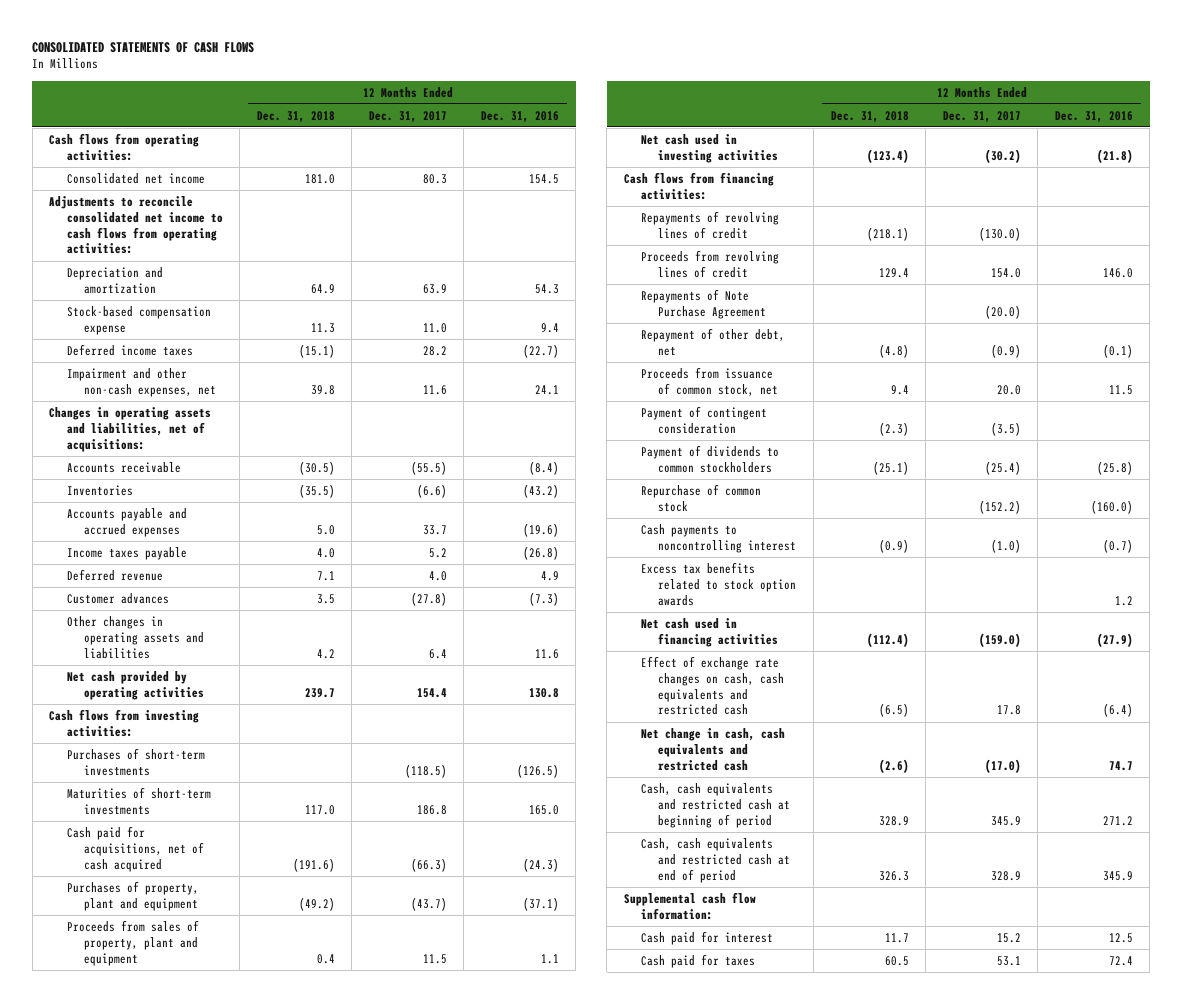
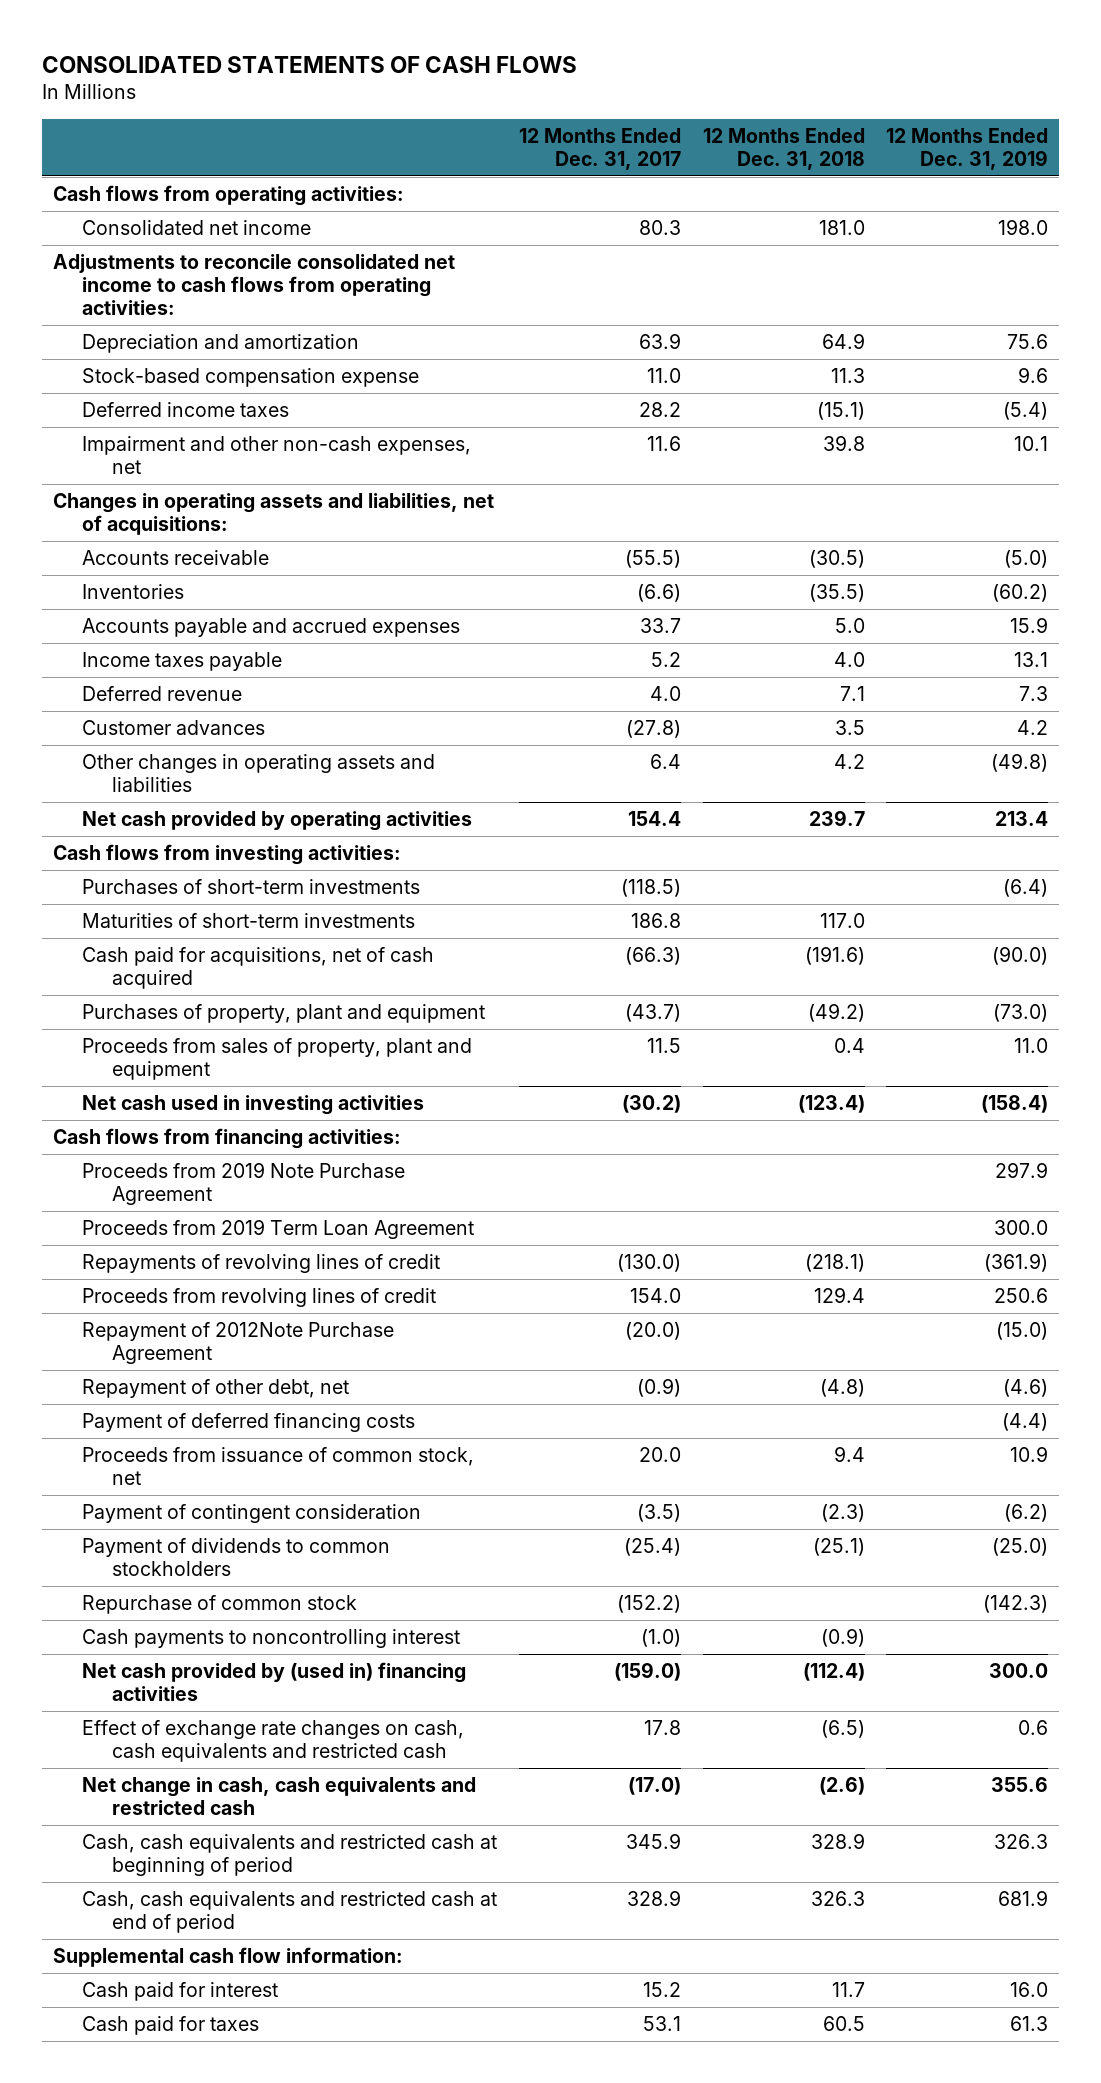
- | 12 Months Ended Dec. 31, 2018 | 12 Months Ended Dec. 31, 2017 | 12 Months Ended Dec. 31, 2016
+ | 12 Months Ended Dec. 31, 2017 | 12 Months Ended Dec. 31, 2018 | 12 Months Ended Dec. 31, 2019
+ Proceeds from 2019 Note Purchase Agreement | | | 297.9
+ Proceeds from 2019 Term Loan Agreement | | | 300.0
- Repayments of Note Purchase Agreement | | (20.0) |
+ Repayment of 2012Note Purchase Agreement | (20.0) | | (15.0)
+ Payment of deferred financing costs | | | (4.4)
- Excess tax benefits related to stock option awards | | | 1.2
- Net cash used in financing activities | (112.4) | (159.0) | (27.9)
+ Net cash provided by (used in) financing activities | (159.0) | (112.4) | 300.0

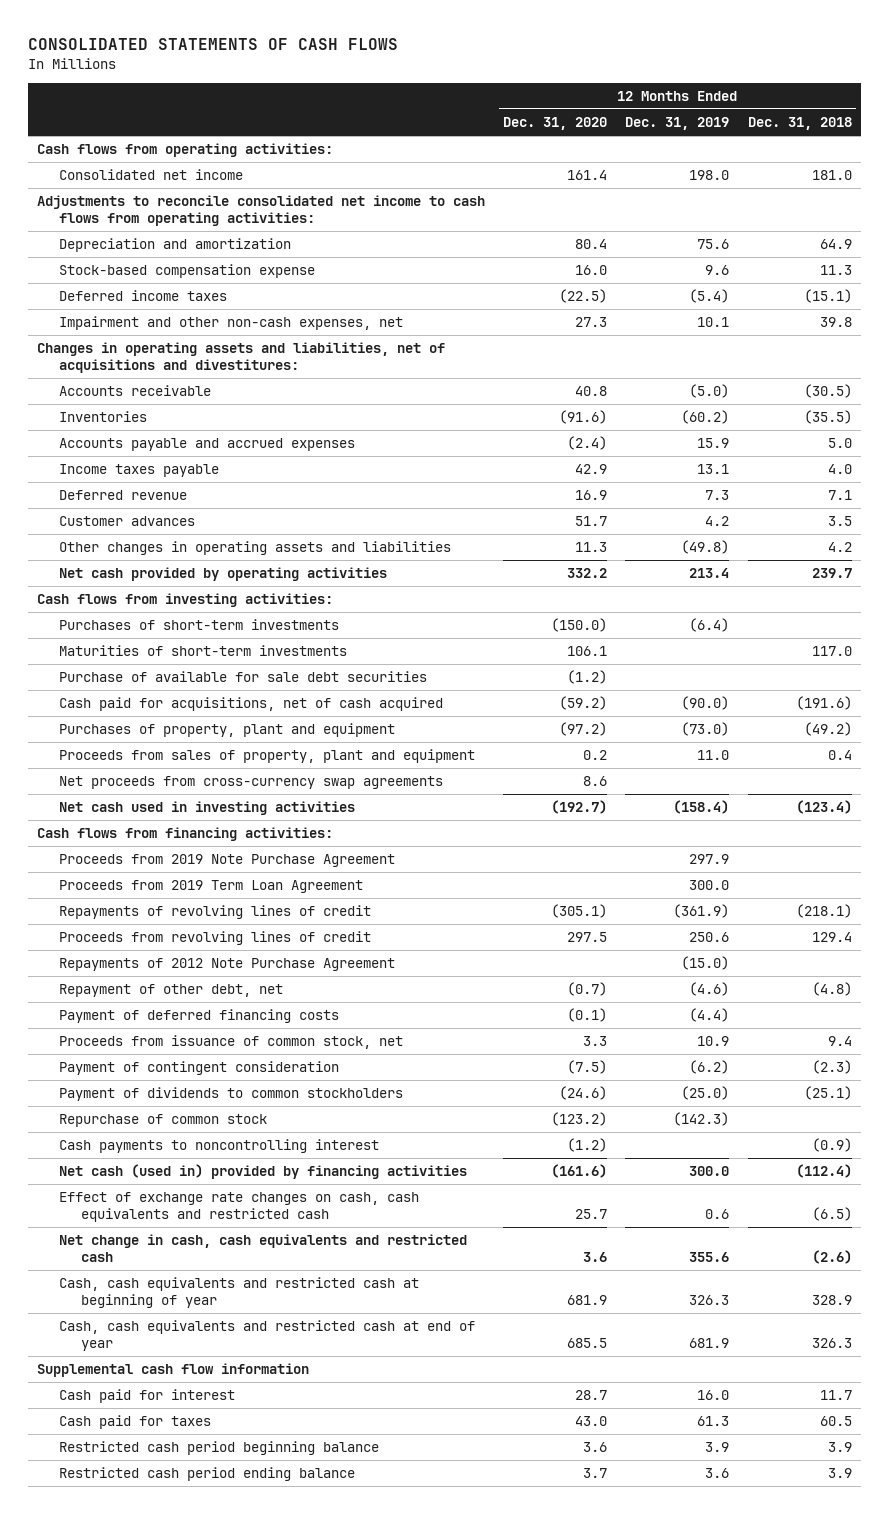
- | 12 Months Ended Dec. 31, 2017 | 12 Months Ended Dec. 31, 2018 | 12 Months Ended Dec. 31, 2019
+ | 12 Months Ended Dec. 31, 2020 | 12 Months Ended Dec. 31, 2019 | 12 Months Ended Dec. 31, 2018
- Changes in operating assets and liabilities, net of acquisitions:
+ Changes in operating assets and liabilities, net of acquisitions and divestitures:
+ Purchase of available for sale debt securities | (1.2) | |
+ Net proceeds from cross-currency swap agreements | 8.6 | |
- Repayment of 2012Note Purchase Agreement | (20.0) | | (15.0)
+ Repayments of 2012 Note Purchase Agreement | | (15.0) |
- Net cash provided by (used in) financing activities | (159.0) | (112.4) | 300.0
+ Net cash (used in) provided by financing activities | (161.6) | 300.0 | (112.4)
- Cash, cash equivalents and restricted cash at beginning of period | 345.9 | 328.9 | 326.3
- Cash, cash equivalents and restricted cash at end of period | 328.9 | 326.3 | 681.9
- Supplemental cash flow information:
+ Cash, cash equivalents and restricted cash at beginning of year | 681.9 | 326.3 | 328.9
+ Cash, cash equivalents and restricted cash at end of year | 685.5 | 681.9 | 326.3
+ Supplemental cash flow information
+ Restricted cash period beginning balance | 3.6 | 3.9 | 3.9
+ Restricted cash period ending balance | 3.7 | 3.6 | 3.9

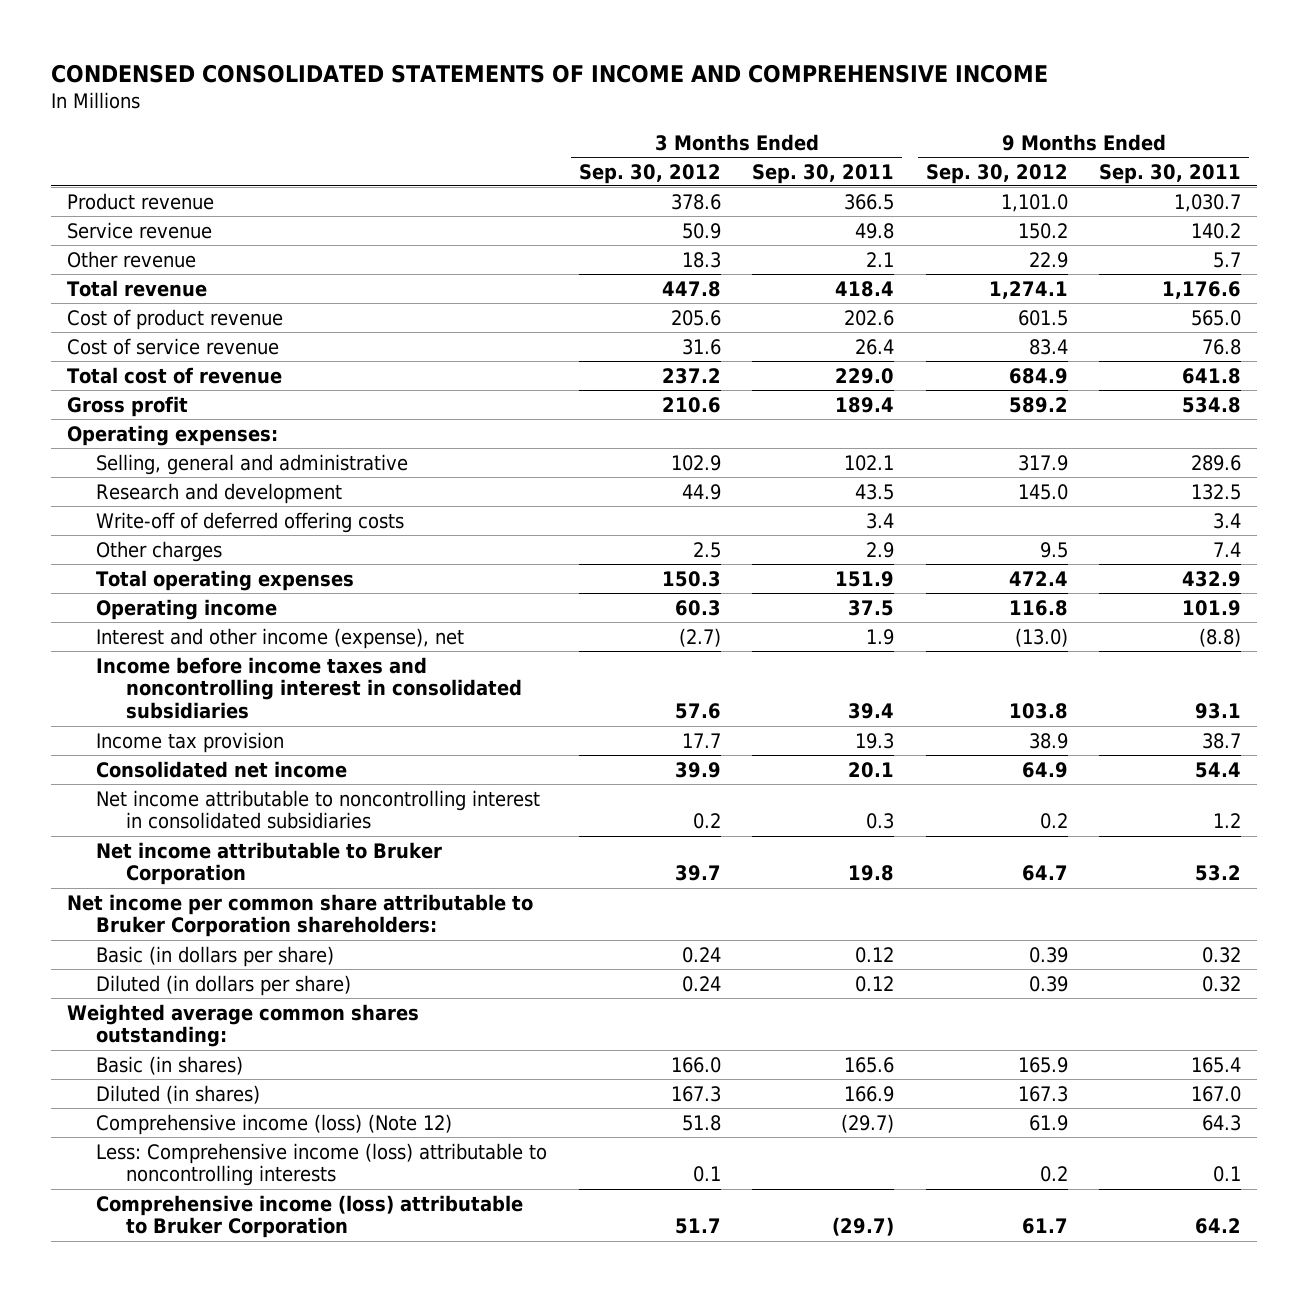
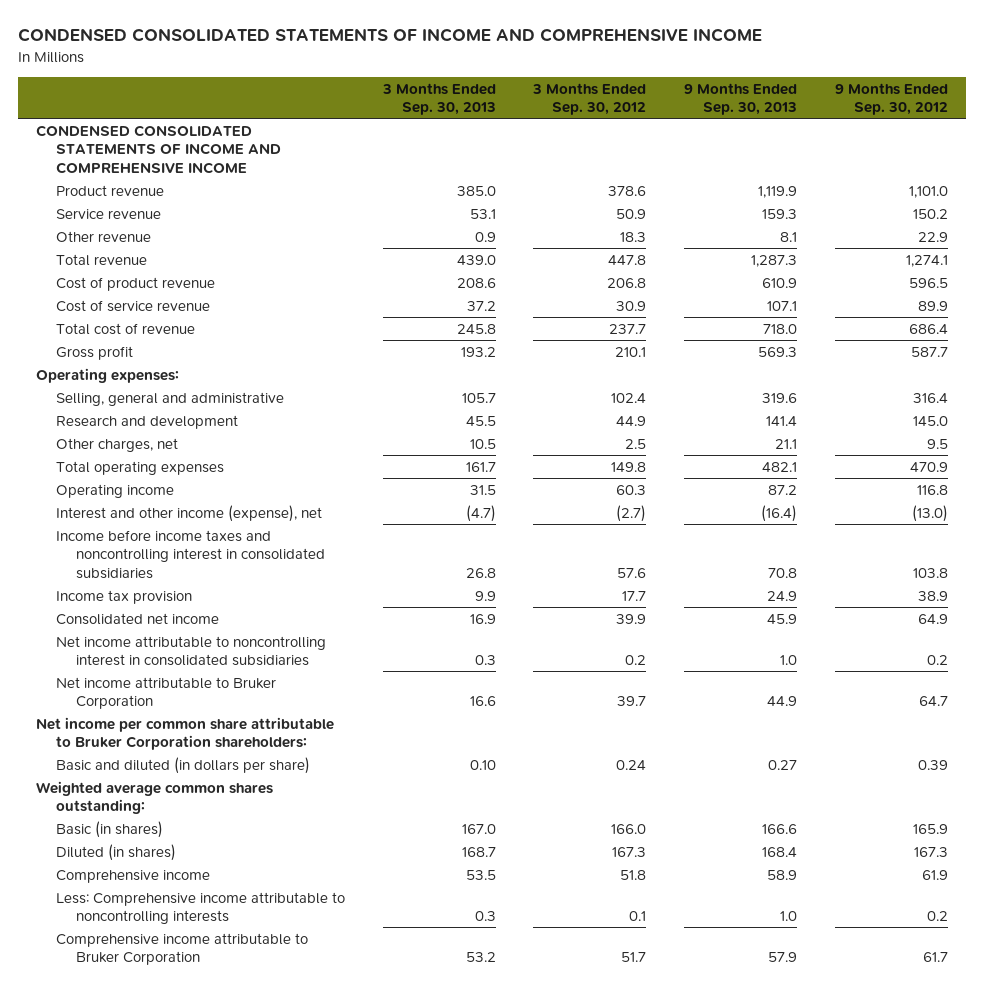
- | 3 Months Ended Sep. 30, 2012 | 3 Months Ended Sep. 30, 2011 | 9 Months Ended Sep. 30, 2012 | 9 Months Ended Sep. 30, 2011
+ | 3 Months Ended Sep. 30, 2013 | 3 Months Ended Sep. 30, 2012 | 9 Months Ended Sep. 30, 2013 | 9 Months Ended Sep. 30, 2012
+ CONDENSED CONSOLIDATED STATEMENTS OF INCOME AND COMPREHENSIVE INCOME
- Cost of product revenue | 205.6 | 202.6 | 601.5 | 565.0
- Cost of service revenue | 31.6 | 26.4 | 83.4 | 76.8
- Total cost of revenue | 237.2 | 229.0 | 684.9 | 641.8
- Gross profit | 210.6 | 189.4 | 589.2 | 534.8
+ Cost of product revenue | 208.6 | 206.8 | 610.9 | 596.5
+ Cost of service revenue | 37.2 | 30.9 | 107.1 | 89.9
+ Total cost of revenue | 245.8 | 237.7 | 718.0 | 686.4
+ Gross profit | 193.2 | 210.1 | 569.3 | 587.7
- Selling, general and administrative | 102.9 | 102.1 | 317.9 | 289.6
+ Selling, general and administrative | 105.7 | 102.4 | 319.6 | 316.4
- Write-off of deferred offering costs | | 3.4 | | 3.4
- Other charges | 2.5 | 2.9 | 9.5 | 7.4
- Total operating expenses | 150.3 | 151.9 | 472.4 | 432.9
+ Other charges, net | 10.5 | 2.5 | 21.1 | 9.5
+ Total operating expenses | 161.7 | 149.8 | 482.1 | 470.9
- Basic (in dollars per share) | 0.24 | 0.12 | 0.39 | 0.32
- Diluted (in dollars per share) | 0.24 | 0.12 | 0.39 | 0.32
+ Basic and diluted (in dollars per share) | 0.10 | 0.24 | 0.27 | 0.39
- Comprehensive income (loss) (Note 12) | 51.8 | (29.7) | 61.9 | 64.3
- Less: Comprehensive income (loss) attributable to noncontrolling interests | 0.1 | | 0.2 | 0.1
- Comprehensive income (loss) attributable to Bruker Corporation | 51.7 | (29.7) | 61.7 | 64.2
+ Comprehensive income | 53.5 | 51.8 | 58.9 | 61.9
+ Less: Comprehensive income attributable to noncontrolling interests | 0.3 | 0.1 | 1.0 | 0.2
+ Comprehensive income attributable to Bruker Corporation | 53.2 | 51.7 | 57.9 | 61.7

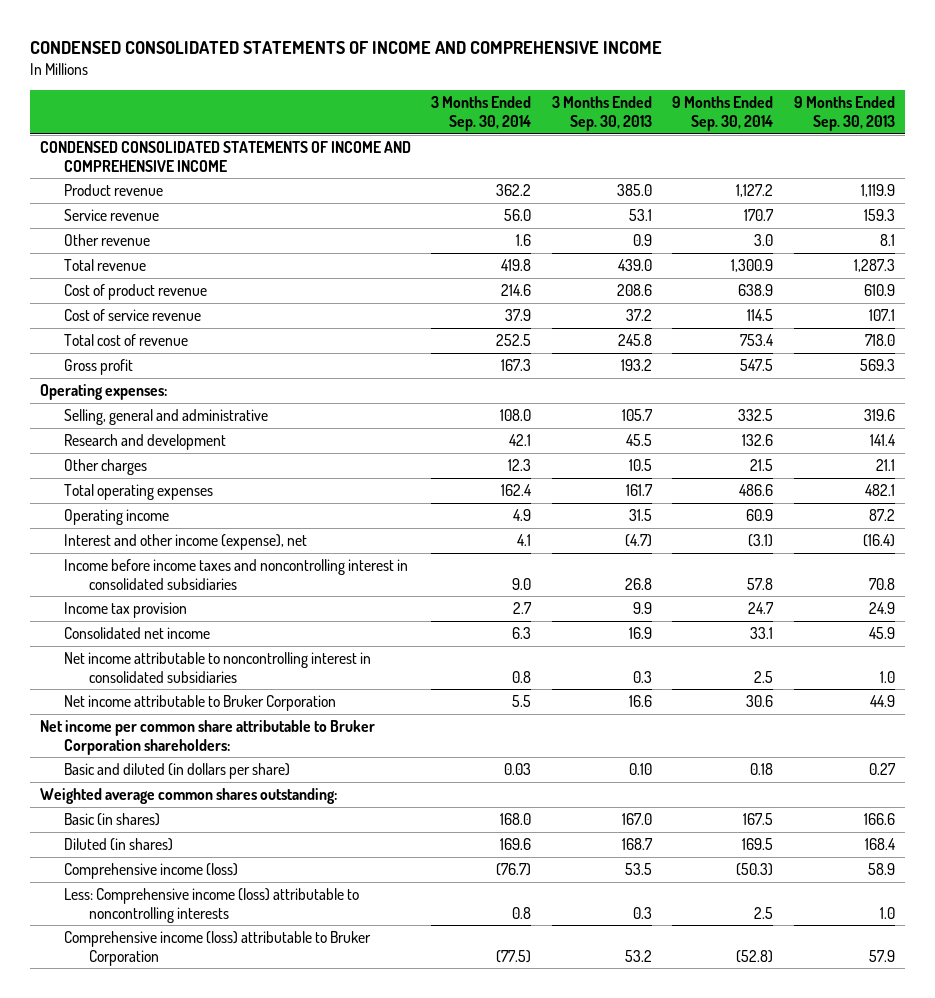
- | 3 Months Ended Sep. 30, 2013 | 3 Months Ended Sep. 30, 2012 | 9 Months Ended Sep. 30, 2013 | 9 Months Ended Sep. 30, 2012
+ | 3 Months Ended Sep. 30, 2014 | 3 Months Ended Sep. 30, 2013 | 9 Months Ended Sep. 30, 2014 | 9 Months Ended Sep. 30, 2013
- Other charges, net | 10.5 | 2.5 | 21.1 | 9.5
+ Other charges | 12.3 | 10.5 | 21.5 | 21.1
- Comprehensive income | 53.5 | 51.8 | 58.9 | 61.9
- Less: Comprehensive income attributable to noncontrolling interests | 0.3 | 0.1 | 1.0 | 0.2
- Comprehensive income attributable to Bruker Corporation | 53.2 | 51.7 | 57.9 | 61.7
+ Comprehensive income (loss) | (76.7) | 53.5 | (50.3) | 58.9
+ Less: Comprehensive income (loss) attributable to noncontrolling interests | 0.8 | 0.3 | 2.5 | 1.0
+ Comprehensive income (loss) attributable to Bruker Corporation | (77.5) | 53.2 | (52.8) | 57.9

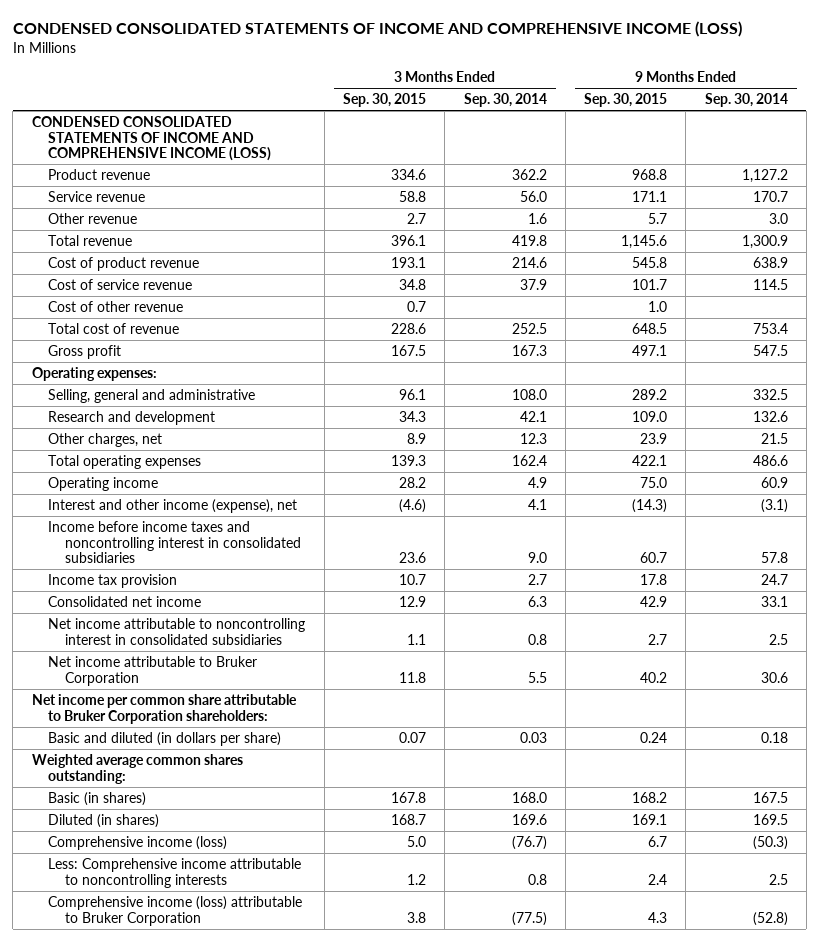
- CONDENSED CONSOLIDATED STATEMENTS OF INCOME AND COMPREHENSIVE INCOME
+ CONDENSED CONSOLIDATED STATEMENTS OF INCOME AND COMPREHENSIVE INCOME (LOSS)
- | 3 Months Ended Sep. 30, 2014 | 3 Months Ended Sep. 30, 2013 | 9 Months Ended Sep. 30, 2014 | 9 Months Ended Sep. 30, 2013
+ | 3 Months Ended Sep. 30, 2015 | 3 Months Ended Sep. 30, 2014 | 9 Months Ended Sep. 30, 2015 | 9 Months Ended Sep. 30, 2014
- CONDENSED CONSOLIDATED STATEMENTS OF INCOME AND COMPREHENSIVE INCOME
+ CONDENSED CONSOLIDATED STATEMENTS OF INCOME AND COMPREHENSIVE INCOME (LOSS)
+ Cost of other revenue | 0.7 | | 1.0 |
- Other charges | 12.3 | 10.5 | 21.5 | 21.1
+ Other charges, net | 8.9 | 12.3 | 23.9 | 21.5
- Less: Comprehensive income (loss) attributable to noncontrolling interests | 0.8 | 0.3 | 2.5 | 1.0
+ Less: Comprehensive income attributable to noncontrolling interests | 1.2 | 0.8 | 2.4 | 2.5

